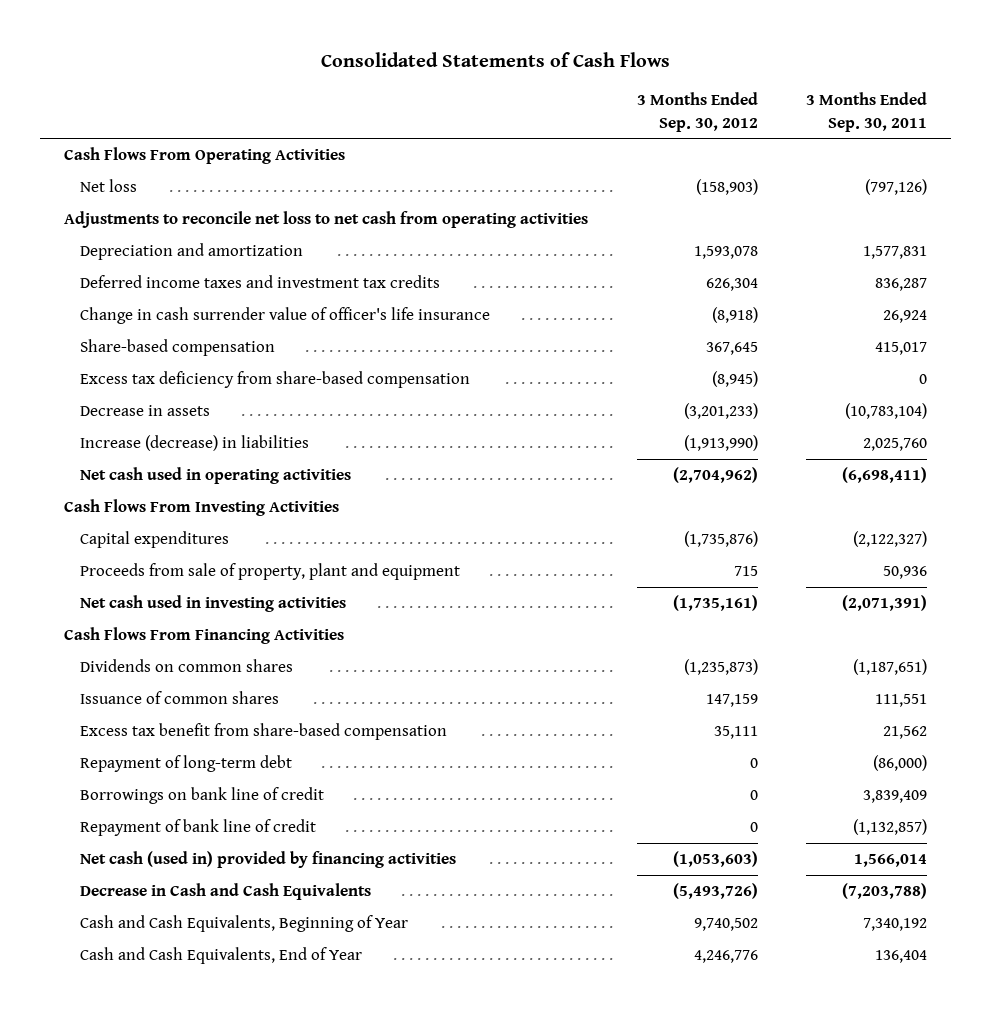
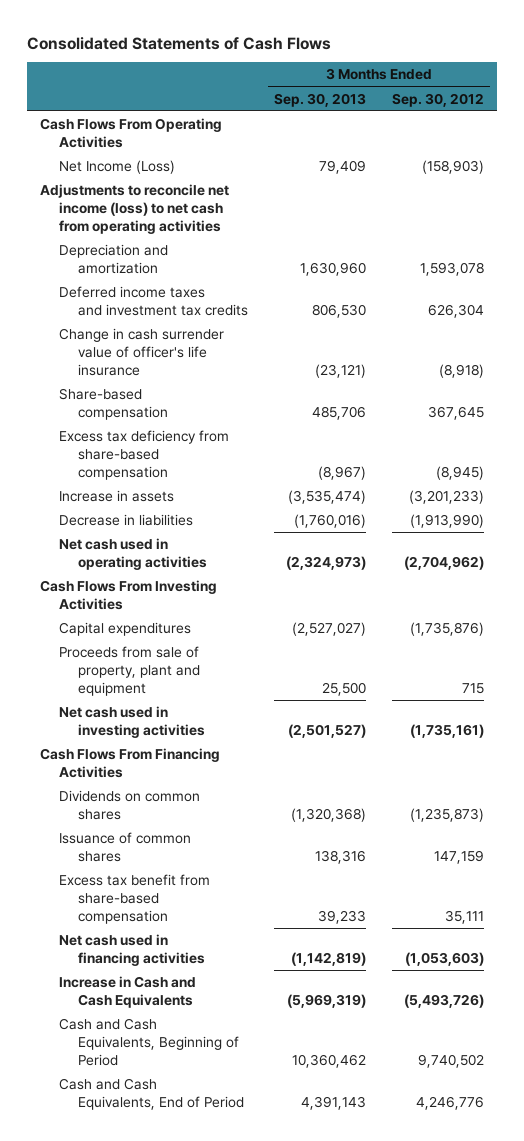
- | 3 Months Ended Sep. 30, 2012 | 3 Months Ended Sep. 30, 2011
+ | 3 Months Ended Sep. 30, 2013 | 3 Months Ended Sep. 30, 2012
- Net loss | (158,903) | (797,126)
- Adjustments to reconcile net loss to net cash from operating activities
+ Net Income (Loss) | 79,409 | (158,903)
+ Adjustments to reconcile net income (loss) to net cash from operating activities
- Decrease in assets | (3,201,233) | (10,783,104)
- Increase (decrease) in liabilities | (1,913,990) | 2,025,760
+ Increase in assets | (3,535,474) | (3,201,233)
+ Decrease in liabilities | (1,760,016) | (1,913,990)
- Repayment of long-term debt | 0 | (86,000)
- Borrowings on bank line of credit | 0 | 3,839,409
- Repayment of bank line of credit | 0 | (1,132,857)
- Net cash (used in) provided by financing activities | (1,053,603) | 1,566,014
- Decrease in Cash and Cash Equivalents | (5,493,726) | (7,203,788)
- Cash and Cash Equivalents, Beginning of Year | 9,740,502 | 7,340,192
- Cash and Cash Equivalents, End of Year | 4,246,776 | 136,404
+ Net cash used in financing activities | (1,142,819) | (1,053,603)
+ Increase in Cash and Cash Equivalents | (5,969,319) | (5,493,726)
+ Cash and Cash Equivalents, Beginning of Period | 10,360,462 | 9,740,502
+ Cash and Cash Equivalents, End of Period | 4,391,143 | 4,246,776

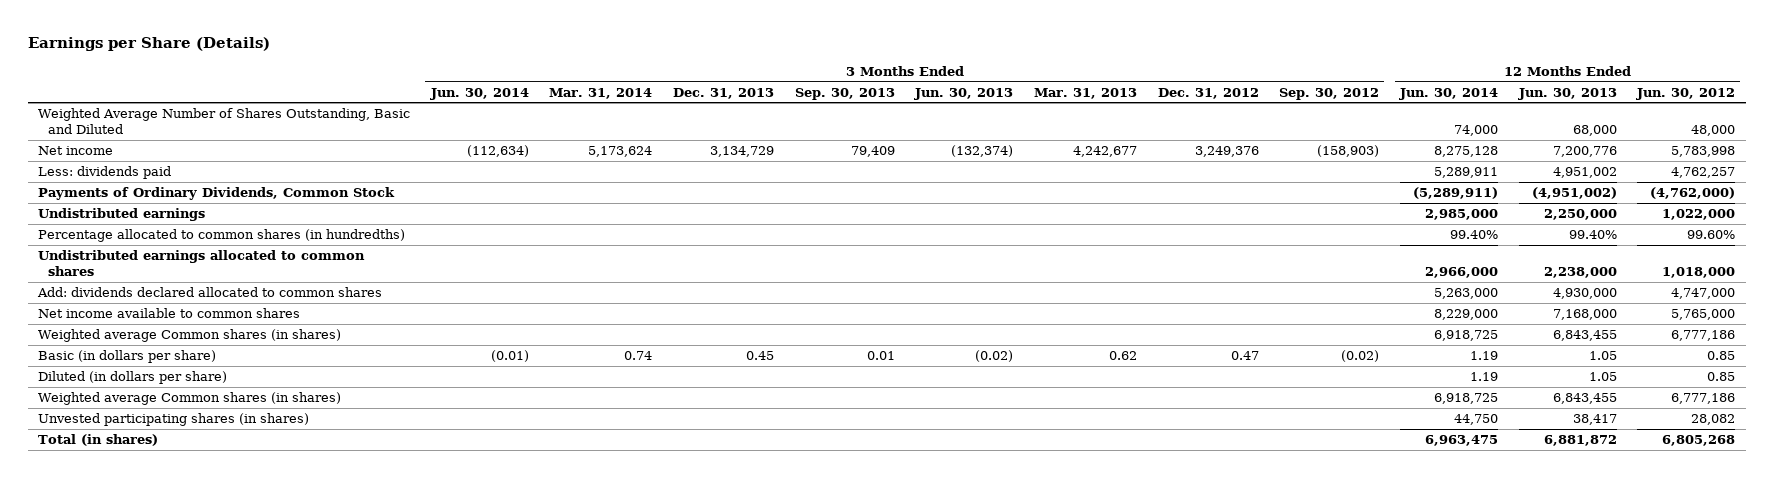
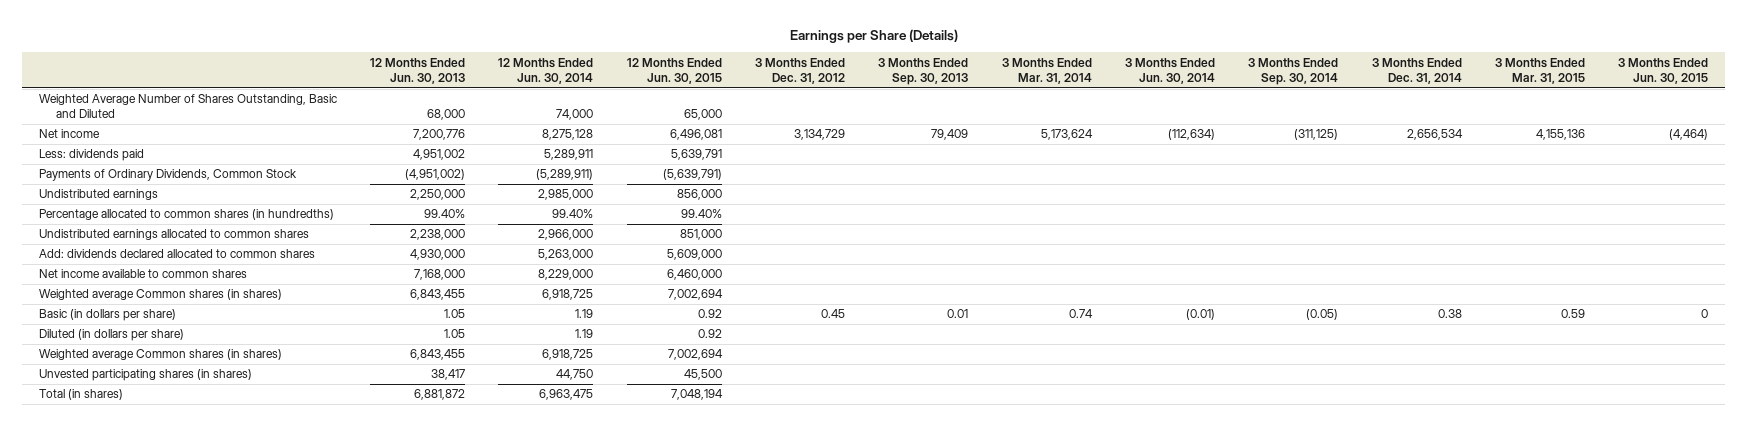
- | 3 Months Ended Jun. 30, 2014 | 3 Months Ended Mar. 31, 2014 | 3 Months Ended Dec. 31, 2013 | 3 Months Ended Sep. 30, 2013 | 3 Months Ended Jun. 30, 2013 | 3 Months Ended Mar. 31, 2013 | 3 Months Ended Dec. 31, 2012 | 3 Months Ended Sep. 30, 2012 | 12 Months Ended Jun. 30, 2014 | 12 Months Ended Jun. 30, 2013 | 12 Months Ended Jun. 30, 2012
+ | 12 Months Ended Jun. 30, 2013 | 12 Months Ended Jun. 30, 2014 | 12 Months Ended Jun. 30, 2015 | 3 Months Ended Dec. 31, 2012 | 3 Months Ended Sep. 30, 2013 | 3 Months Ended Mar. 31, 2014 | 3 Months Ended Jun. 30, 2014 | 3 Months Ended Sep. 30, 2014 | 3 Months Ended Dec. 31, 2014 | 3 Months Ended Mar. 31, 2015 | 3 Months Ended Jun. 30, 2015
- Net income | (112,634) | 5,173,624 | 3,134,729 | 79,409 | (132,374) | 4,242,677 | 3,249,376 | (158,903) | 8,275,128 | 7,200,776 | 5,783,998
+ Net income | 7,200,776 | 8,275,128 | 6,496,081 | 3,134,729 | 79,409 | 5,173,624 | (112,634) | (311,125) | 2,656,534 | 4,155,136 | (4,464)
- Basic (in dollars per share) | (0.01) | 0.74 | 0.45 | 0.01 | (0.02) | 0.62 | 0.47 | (0.02) | 1.19 | 1.05 | 0.85
+ Basic (in dollars per share) | 1.05 | 1.19 | 0.92 | 0.45 | 0.01 | 0.74 | (0.01) | (0.05) | 0.38 | 0.59 | 0

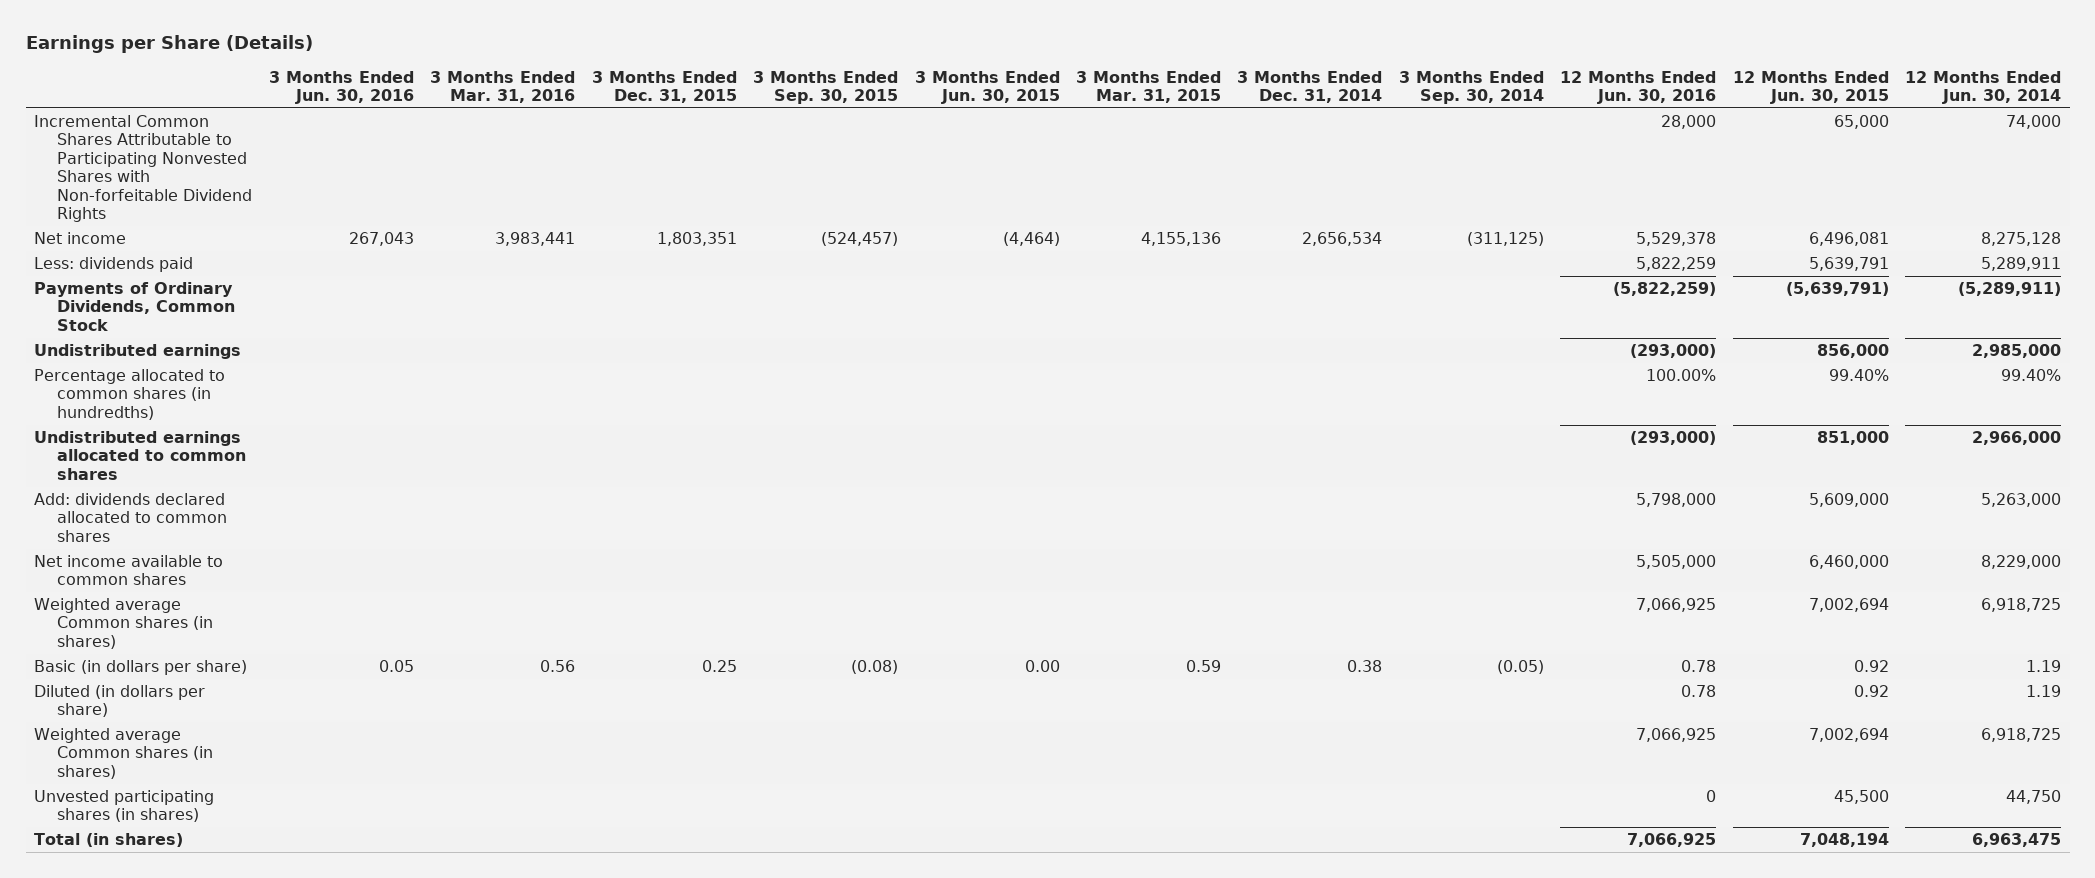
- | 12 Months Ended Jun. 30, 2013 | 12 Months Ended Jun. 30, 2014 | 12 Months Ended Jun. 30, 2015 | 3 Months Ended Dec. 31, 2012 | 3 Months Ended Sep. 30, 2013 | 3 Months Ended Mar. 31, 2014 | 3 Months Ended Jun. 30, 2014 | 3 Months Ended Sep. 30, 2014 | 3 Months Ended Dec. 31, 2014 | 3 Months Ended Mar. 31, 2015 | 3 Months Ended Jun. 30, 2015
+ | 3 Months Ended Jun. 30, 2016 | 3 Months Ended Mar. 31, 2016 | 3 Months Ended Dec. 31, 2015 | 3 Months Ended Sep. 30, 2015 | 3 Months Ended Jun. 30, 2015 | 3 Months Ended Mar. 31, 2015 | 3 Months Ended Dec. 31, 2014 | 3 Months Ended Sep. 30, 2014 | 12 Months Ended Jun. 30, 2016 | 12 Months Ended Jun. 30, 2015 | 12 Months Ended Jun. 30, 2014
- Weighted Average Number of Shares Outstanding, Basic and Diluted | 68,000 | 74,000 | 65,000 | | | | | | | |
+ Incremental Common Shares Attributable to Participating Nonvested Shares with Non-forfeitable Dividend Rights | | | | | | | | | 28,000 | 65,000 | 74,000
- Basic (in dollars per share) | 1.05 | 1.19 | 0.92 | 0.45 | 0.01 | 0.74 | (0.01) | (0.05) | 0.38 | 0.59 | 0
+ Basic (in dollars per share) | 0.05 | 0.56 | 0.25 | (0.08) | 0.00 | 0.59 | 0.38 | (0.05) | 0.78 | 0.92 | 1.19

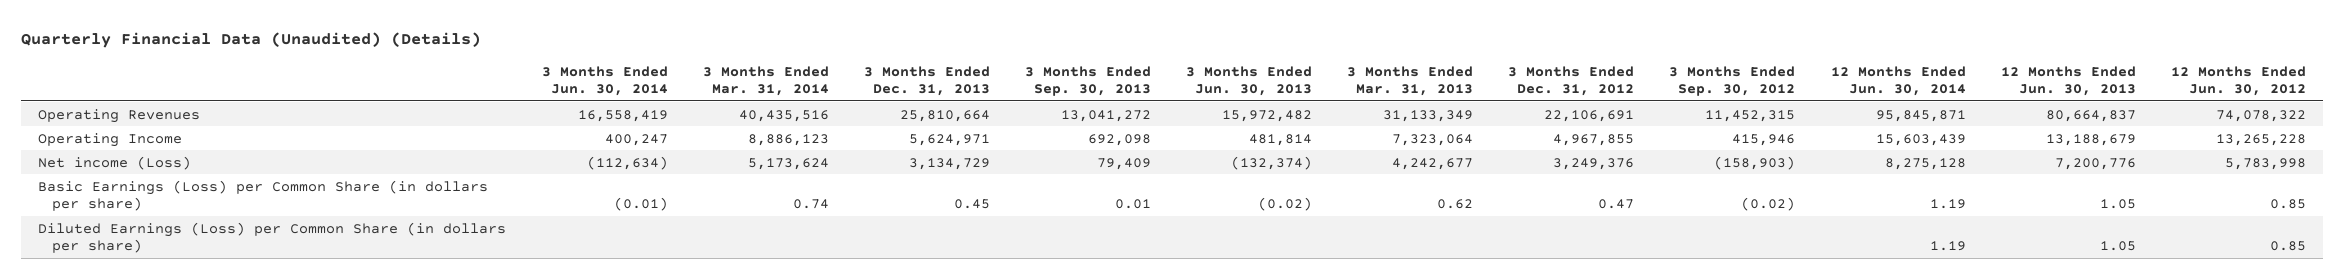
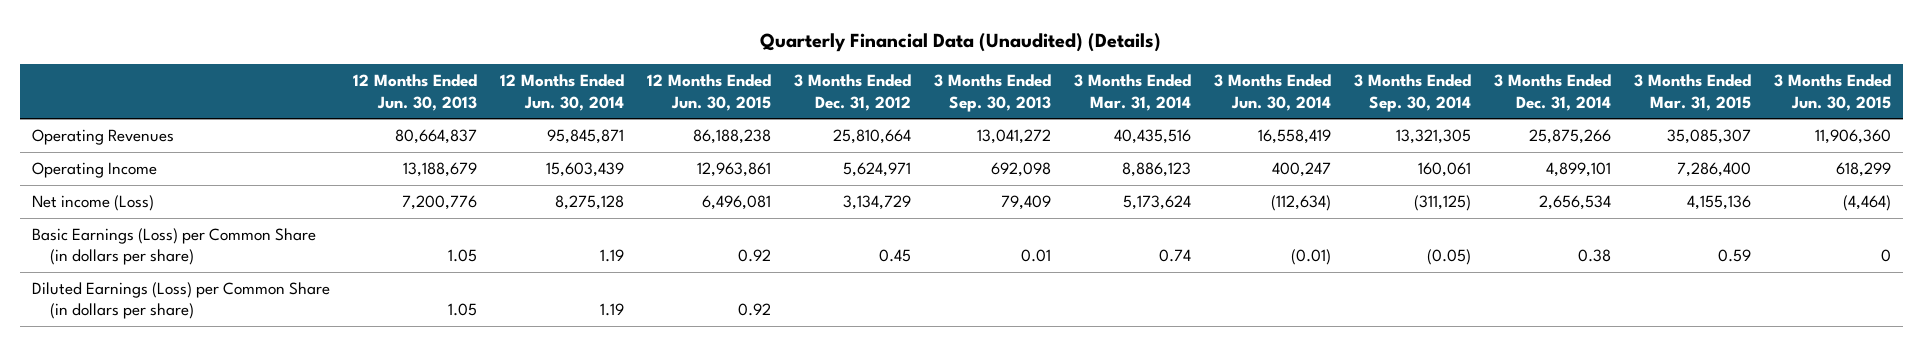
- | 3 Months Ended Jun. 30, 2014 | 3 Months Ended Mar. 31, 2014 | 3 Months Ended Dec. 31, 2013 | 3 Months Ended Sep. 30, 2013 | 3 Months Ended Jun. 30, 2013 | 3 Months Ended Mar. 31, 2013 | 3 Months Ended Dec. 31, 2012 | 3 Months Ended Sep. 30, 2012 | 12 Months Ended Jun. 30, 2014 | 12 Months Ended Jun. 30, 2013 | 12 Months Ended Jun. 30, 2012
+ | 12 Months Ended Jun. 30, 2013 | 12 Months Ended Jun. 30, 2014 | 12 Months Ended Jun. 30, 2015 | 3 Months Ended Dec. 31, 2012 | 3 Months Ended Sep. 30, 2013 | 3 Months Ended Mar. 31, 2014 | 3 Months Ended Jun. 30, 2014 | 3 Months Ended Sep. 30, 2014 | 3 Months Ended Dec. 31, 2014 | 3 Months Ended Mar. 31, 2015 | 3 Months Ended Jun. 30, 2015
- Operating Revenues | 16,558,419 | 40,435,516 | 25,810,664 | 13,041,272 | 15,972,482 | 31,133,349 | 22,106,691 | 11,452,315 | 95,845,871 | 80,664,837 | 74,078,322
- Operating Income | 400,247 | 8,886,123 | 5,624,971 | 692,098 | 481,814 | 7,323,064 | 4,967,855 | 415,946 | 15,603,439 | 13,188,679 | 13,265,228
- Net income (Loss) | (112,634) | 5,173,624 | 3,134,729 | 79,409 | (132,374) | 4,242,677 | 3,249,376 | (158,903) | 8,275,128 | 7,200,776 | 5,783,998
- Basic Earnings (Loss) per Common Share (in dollars per share) | (0.01) | 0.74 | 0.45 | 0.01 | (0.02) | 0.62 | 0.47 | (0.02) | 1.19 | 1.05 | 0.85
+ Operating Revenues | 80,664,837 | 95,845,871 | 86,188,238 | 25,810,664 | 13,041,272 | 40,435,516 | 16,558,419 | 13,321,305 | 25,875,266 | 35,085,307 | 11,906,360
+ Operating Income | 13,188,679 | 15,603,439 | 12,963,861 | 5,624,971 | 692,098 | 8,886,123 | 400,247 | 160,061 | 4,899,101 | 7,286,400 | 618,299
+ Net income (Loss) | 7,200,776 | 8,275,128 | 6,496,081 | 3,134,729 | 79,409 | 5,173,624 | (112,634) | (311,125) | 2,656,534 | 4,155,136 | (4,464)
+ Basic Earnings (Loss) per Common Share (in dollars per share) | 1.05 | 1.19 | 0.92 | 0.45 | 0.01 | 0.74 | (0.01) | (0.05) | 0.38 | 0.59 | 0

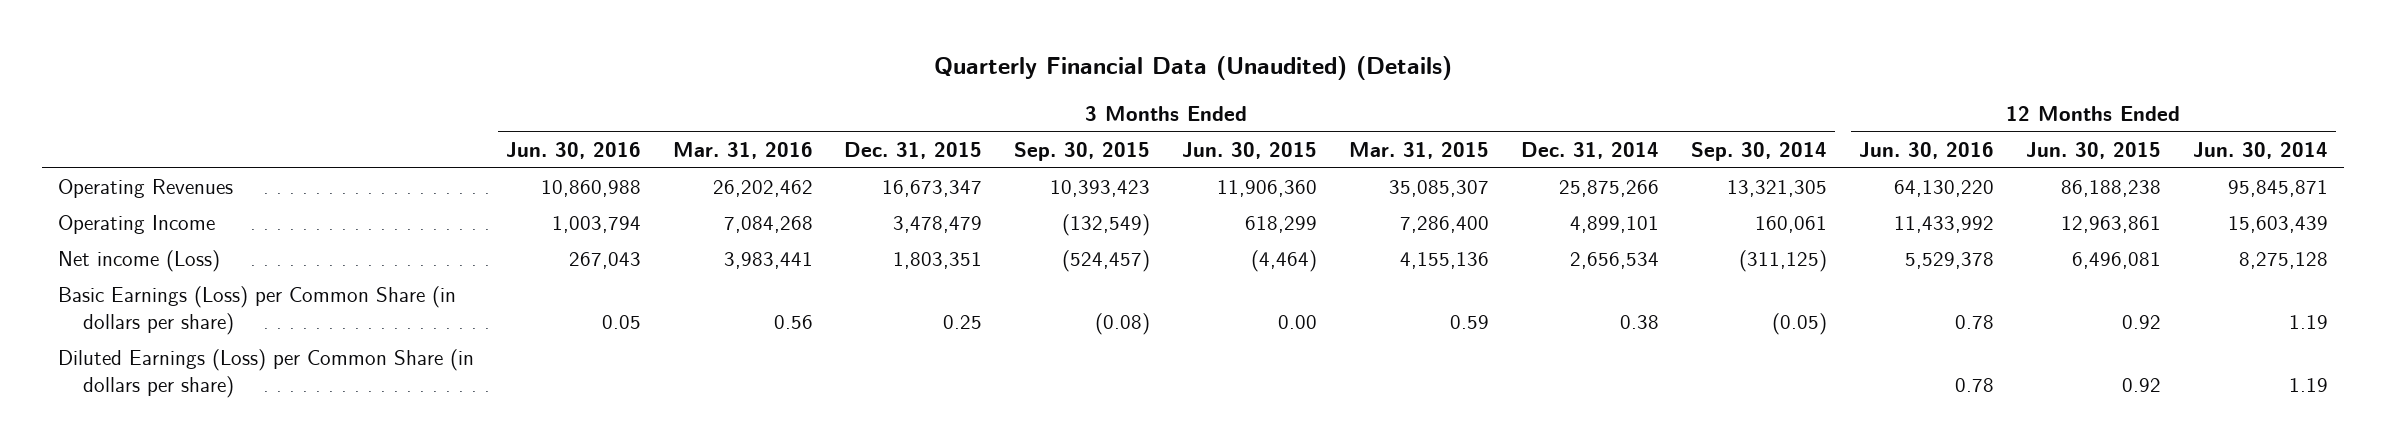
- | 12 Months Ended Jun. 30, 2013 | 12 Months Ended Jun. 30, 2014 | 12 Months Ended Jun. 30, 2015 | 3 Months Ended Dec. 31, 2012 | 3 Months Ended Sep. 30, 2013 | 3 Months Ended Mar. 31, 2014 | 3 Months Ended Jun. 30, 2014 | 3 Months Ended Sep. 30, 2014 | 3 Months Ended Dec. 31, 2014 | 3 Months Ended Mar. 31, 2015 | 3 Months Ended Jun. 30, 2015
+ | 3 Months Ended Jun. 30, 2016 | 3 Months Ended Mar. 31, 2016 | 3 Months Ended Dec. 31, 2015 | 3 Months Ended Sep. 30, 2015 | 3 Months Ended Jun. 30, 2015 | 3 Months Ended Mar. 31, 2015 | 3 Months Ended Dec. 31, 2014 | 3 Months Ended Sep. 30, 2014 | 12 Months Ended Jun. 30, 2016 | 12 Months Ended Jun. 30, 2015 | 12 Months Ended Jun. 30, 2014
- Basic Earnings (Loss) per Common Share (in dollars per share) | 1.05 | 1.19 | 0.92 | 0.45 | 0.01 | 0.74 | (0.01) | (0.05) | 0.38 | 0.59 | 0
+ Basic Earnings (Loss) per Common Share (in dollars per share) | 0.05 | 0.56 | 0.25 | (0.08) | 0.00 | 0.59 | 0.38 | (0.05) | 0.78 | 0.92 | 1.19

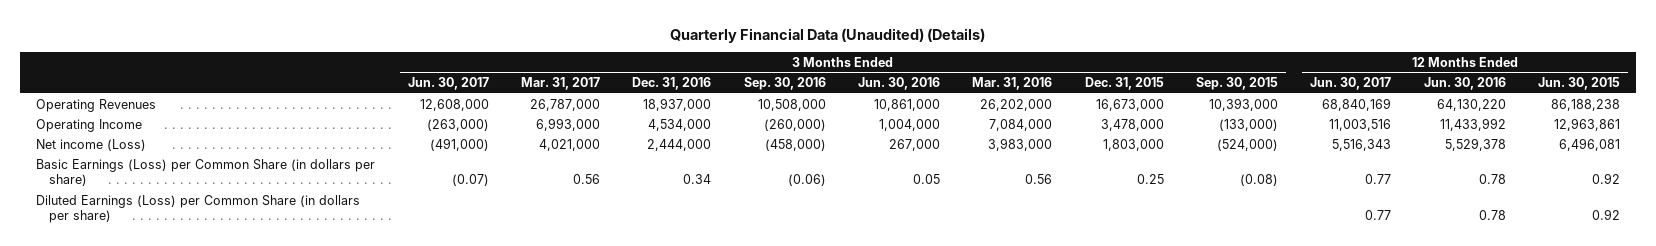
- | 3 Months Ended Jun. 30, 2016 | 3 Months Ended Mar. 31, 2016 | 3 Months Ended Dec. 31, 2015 | 3 Months Ended Sep. 30, 2015 | 3 Months Ended Jun. 30, 2015 | 3 Months Ended Mar. 31, 2015 | 3 Months Ended Dec. 31, 2014 | 3 Months Ended Sep. 30, 2014 | 12 Months Ended Jun. 30, 2016 | 12 Months Ended Jun. 30, 2015 | 12 Months Ended Jun. 30, 2014
+ | 3 Months Ended Jun. 30, 2017 | 3 Months Ended Mar. 31, 2017 | 3 Months Ended Dec. 31, 2016 | 3 Months Ended Sep. 30, 2016 | 3 Months Ended Jun. 30, 2016 | 3 Months Ended Mar. 31, 2016 | 3 Months Ended Dec. 31, 2015 | 3 Months Ended Sep. 30, 2015 | 12 Months Ended Jun. 30, 2017 | 12 Months Ended Jun. 30, 2016 | 12 Months Ended Jun. 30, 2015
- Operating Revenues | 10,860,988 | 26,202,462 | 16,673,347 | 10,393,423 | 11,906,360 | 35,085,307 | 25,875,266 | 13,321,305 | 64,130,220 | 86,188,238 | 95,845,871
- Operating Income | 1,003,794 | 7,084,268 | 3,478,479 | (132,549) | 618,299 | 7,286,400 | 4,899,101 | 160,061 | 11,433,992 | 12,963,861 | 15,603,439
- Net income (Loss) | 267,043 | 3,983,441 | 1,803,351 | (524,457) | (4,464) | 4,155,136 | 2,656,534 | (311,125) | 5,529,378 | 6,496,081 | 8,275,128
+ Operating Revenues | 12,608,000 | 26,787,000 | 18,937,000 | 10,508,000 | 10,861,000 | 26,202,000 | 16,673,000 | 10,393,000 | 68,840,169 | 64,130,220 | 86,188,238
+ Operating Income | (263,000) | 6,993,000 | 4,534,000 | (260,000) | 1,004,000 | 7,084,000 | 3,478,000 | (133,000) | 11,003,516 | 11,433,992 | 12,963,861
+ Net income (Loss) | (491,000) | 4,021,000 | 2,444,000 | (458,000) | 267,000 | 3,983,000 | 1,803,000 | (524,000) | 5,516,343 | 5,529,378 | 6,496,081

